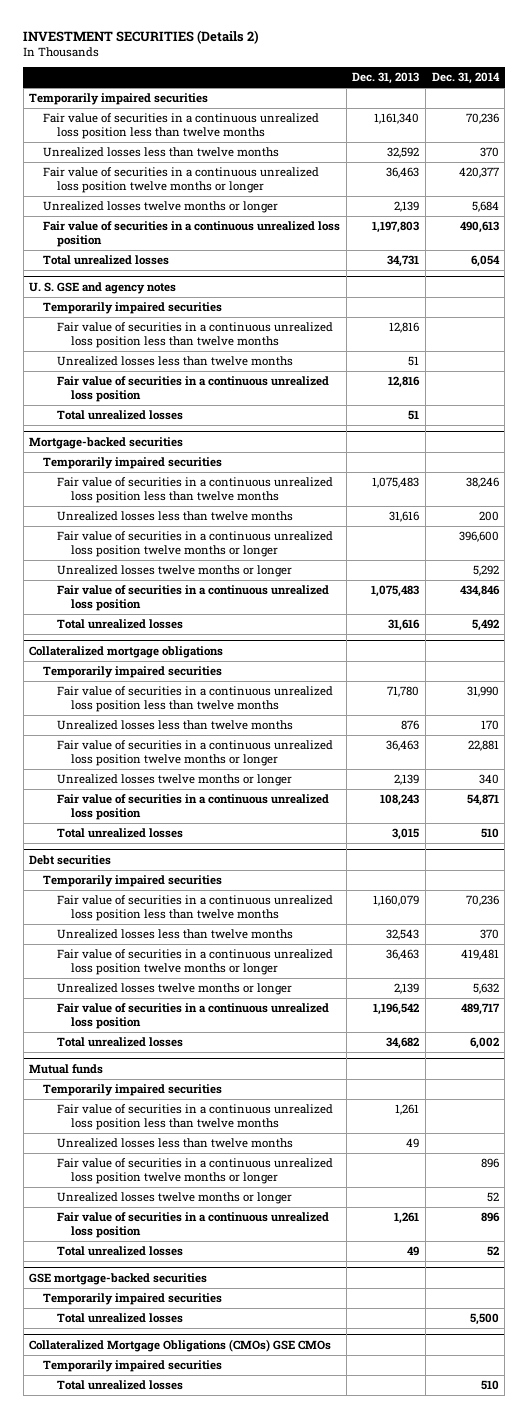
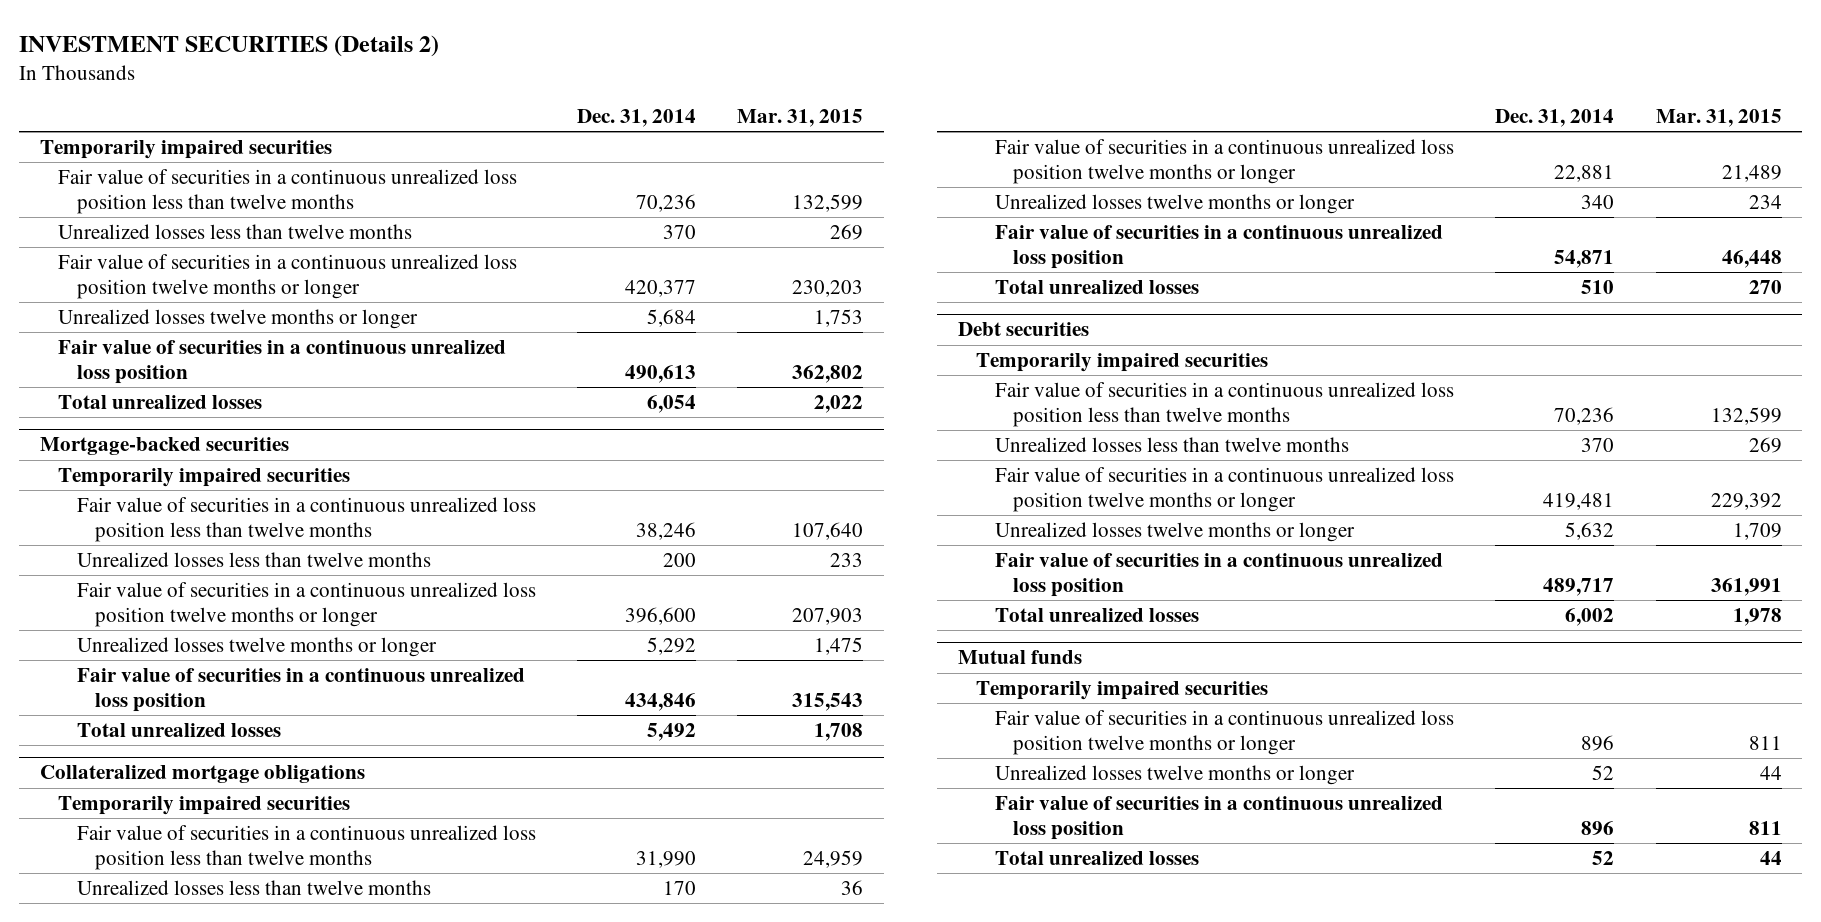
- | Dec. 31, 2013 | Dec. 31, 2014
+ | Dec. 31, 2014 | Mar. 31, 2015
- U. S. GSE and agency notes
- Temporarily impaired securities
- Fair value of securities in a continuous unrealized loss position less than twelve months | 12,816 |
- Unrealized losses less than twelve months | 51 |
- Fair value of securities in a continuous unrealized loss position | 12,816 |
- Total unrealized losses | 51 |
@ Mutual funds
- Fair value of securities in a continuous unrealized loss position less than twelve months | 1,261 |
- Unrealized losses less than twelve months | 49 |
- GSE mortgage-backed securities
- Temporarily impaired securities
- Total unrealized losses | | 5,500
- Collateralized Mortgage Obligations (CMOs) GSE CMOs
- Temporarily impaired securities
- Total unrealized losses | | 510

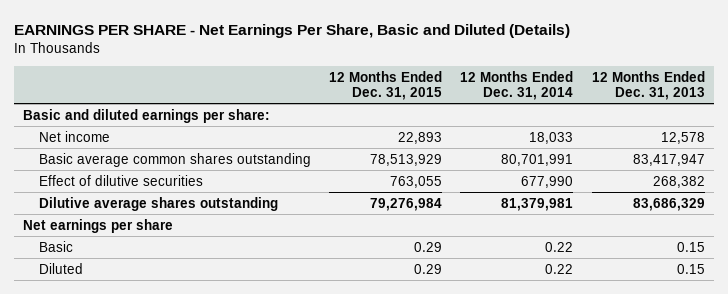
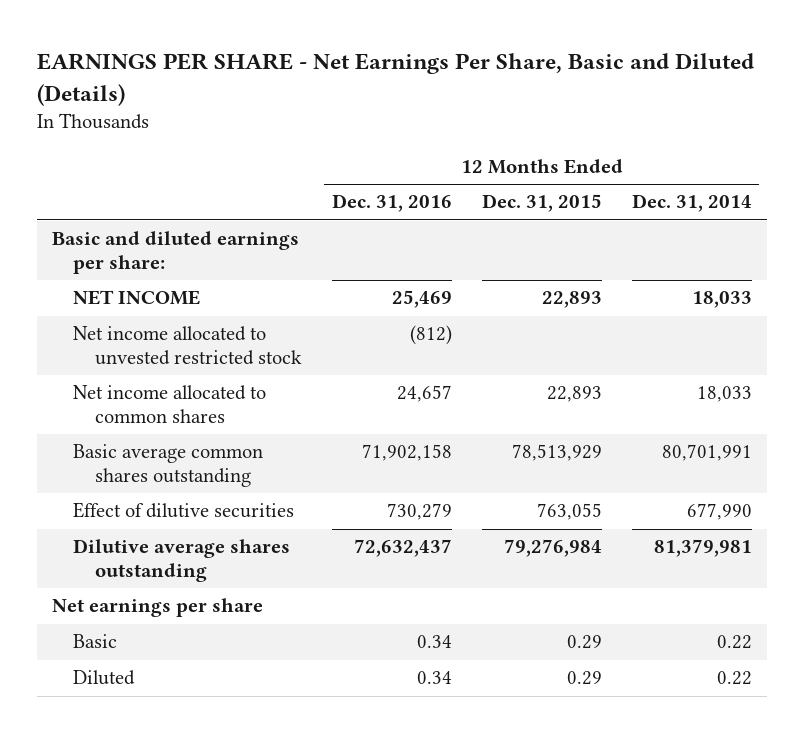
- | 12 Months Ended Dec. 31, 2015 | 12 Months Ended Dec. 31, 2014 | 12 Months Ended Dec. 31, 2013
+ | 12 Months Ended Dec. 31, 2016 | 12 Months Ended Dec. 31, 2015 | 12 Months Ended Dec. 31, 2014
- Net income | 22,893 | 18,033 | 12,578
+ NET INCOME | 25,469 | 22,893 | 18,033
+ Net income allocated to unvested restricted stock | (812) | |
+ Net income allocated to common shares | 24,657 | 22,893 | 18,033

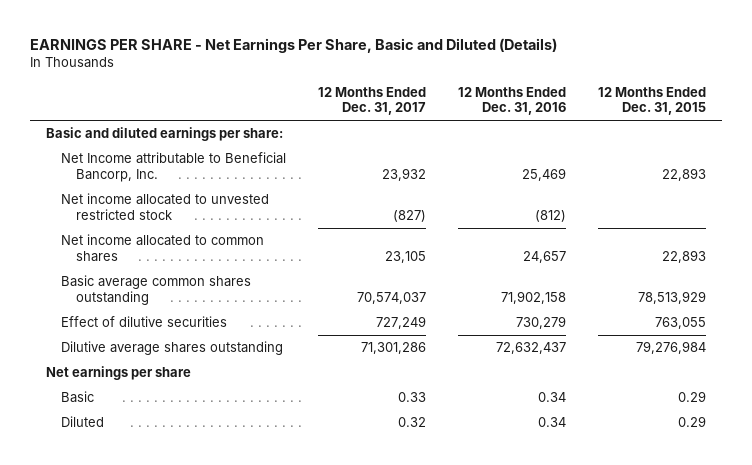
- | 12 Months Ended Dec. 31, 2016 | 12 Months Ended Dec. 31, 2015 | 12 Months Ended Dec. 31, 2014
+ | 12 Months Ended Dec. 31, 2017 | 12 Months Ended Dec. 31, 2016 | 12 Months Ended Dec. 31, 2015
- NET INCOME | 25,469 | 22,893 | 18,033
+ Net Income attributable to Beneficial Bancorp, Inc. | 23,932 | 25,469 | 22,893

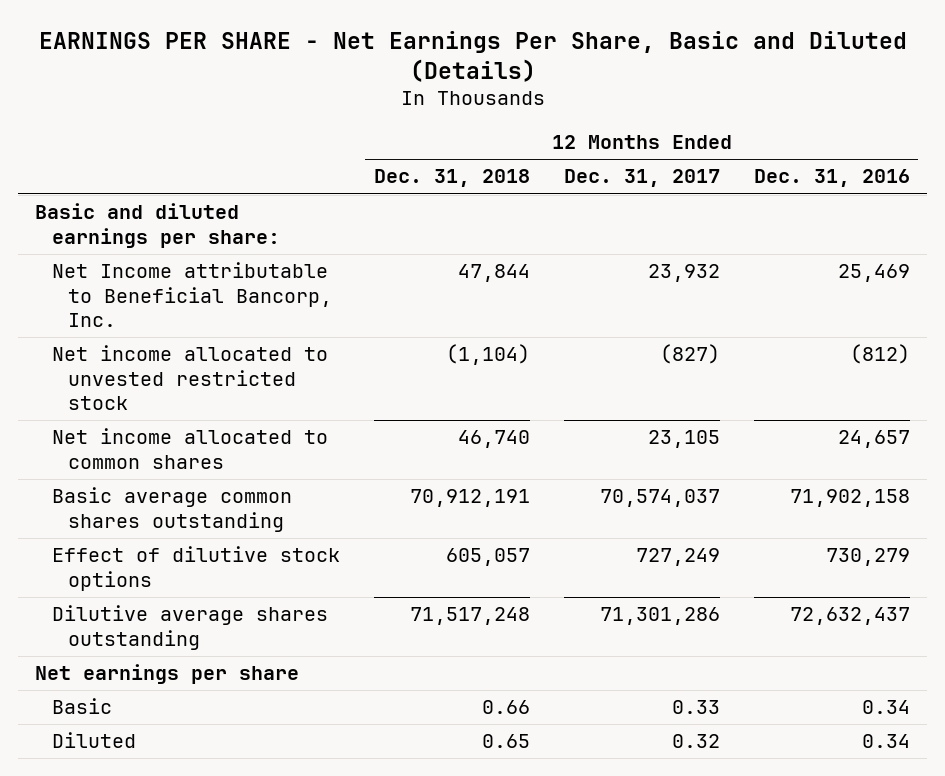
- | 12 Months Ended Dec. 31, 2017 | 12 Months Ended Dec. 31, 2016 | 12 Months Ended Dec. 31, 2015
+ | 12 Months Ended Dec. 31, 2018 | 12 Months Ended Dec. 31, 2017 | 12 Months Ended Dec. 31, 2016
- Effect of dilutive securities | 727,249 | 730,279 | 763,055
+ Effect of dilutive stock options | 605,057 | 727,249 | 730,279

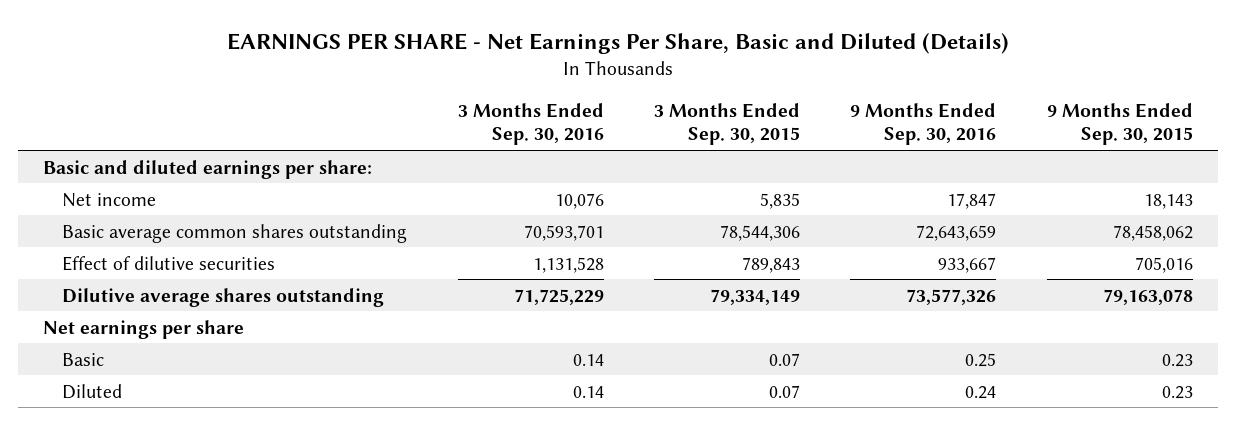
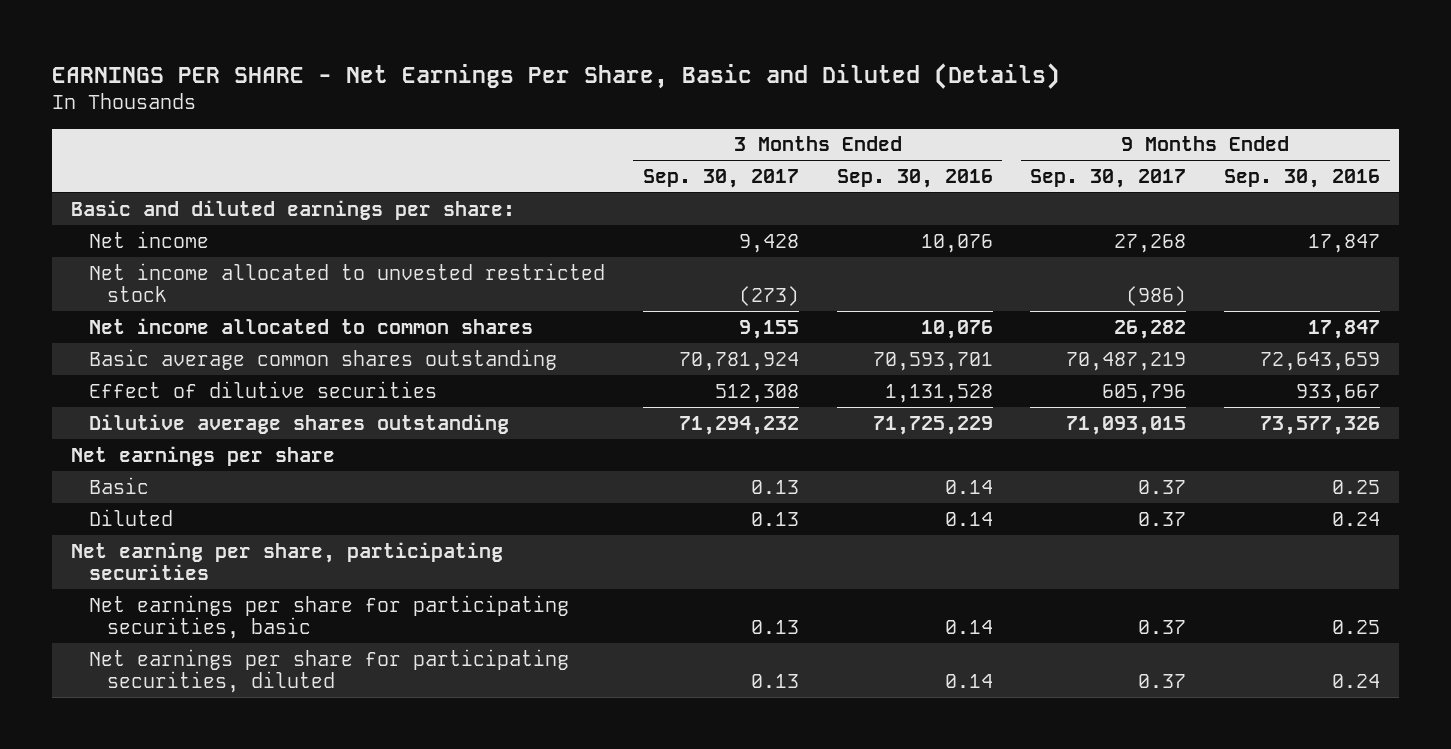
- | 3 Months Ended Sep. 30, 2016 | 3 Months Ended Sep. 30, 2015 | 9 Months Ended Sep. 30, 2016 | 9 Months Ended Sep. 30, 2015
+ | 3 Months Ended Sep. 30, 2017 | 3 Months Ended Sep. 30, 2016 | 9 Months Ended Sep. 30, 2017 | 9 Months Ended Sep. 30, 2016
+ Net income allocated to unvested restricted stock | (273) | | (986) |
+ Net income allocated to common shares | 9,155 | 10,076 | 26,282 | 17,847
+ Net earning per share, participating securities
+ Net earnings per share for participating securities, basic | 0.13 | 0.14 | 0.37 | 0.25
+ Net earnings per share for participating securities, diluted | 0.13 | 0.14 | 0.37 | 0.24

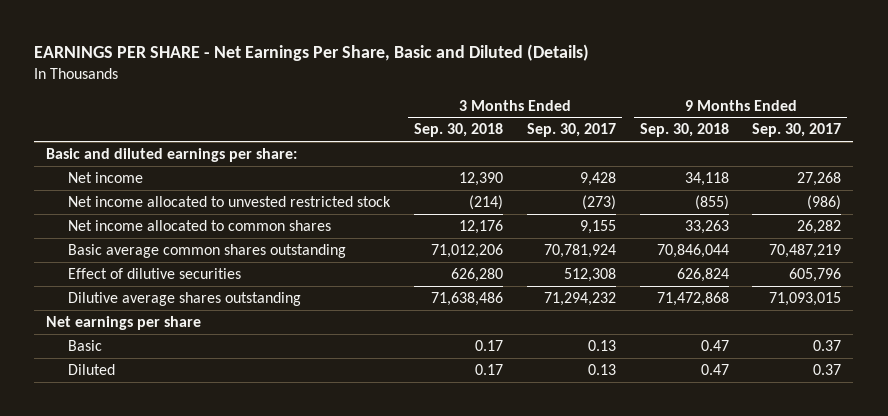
- | 3 Months Ended Sep. 30, 2017 | 3 Months Ended Sep. 30, 2016 | 9 Months Ended Sep. 30, 2017 | 9 Months Ended Sep. 30, 2016
+ | 3 Months Ended Sep. 30, 2018 | 3 Months Ended Sep. 30, 2017 | 9 Months Ended Sep. 30, 2018 | 9 Months Ended Sep. 30, 2017
- Net earning per share, participating securities
- Net earnings per share for participating securities, basic | 0.13 | 0.14 | 0.37 | 0.25
- Net earnings per share for participating securities, diluted | 0.13 | 0.14 | 0.37 | 0.24

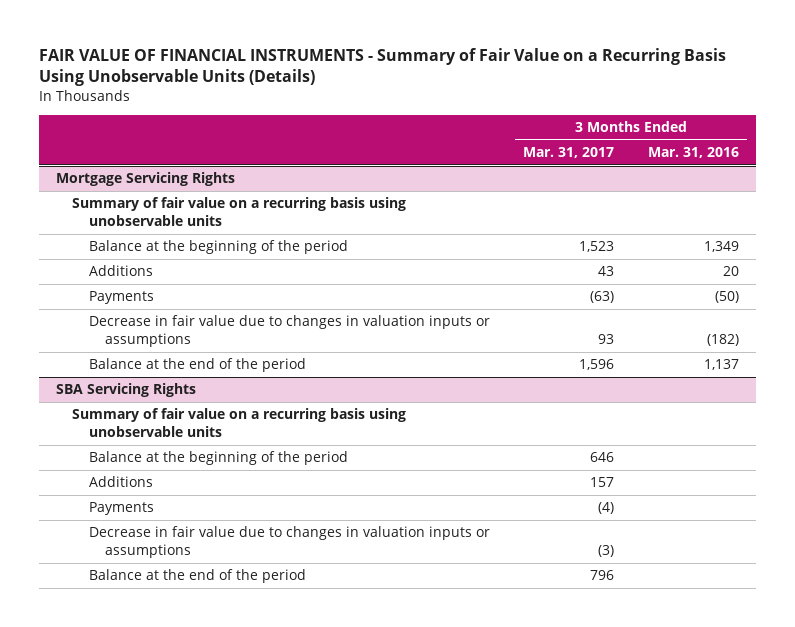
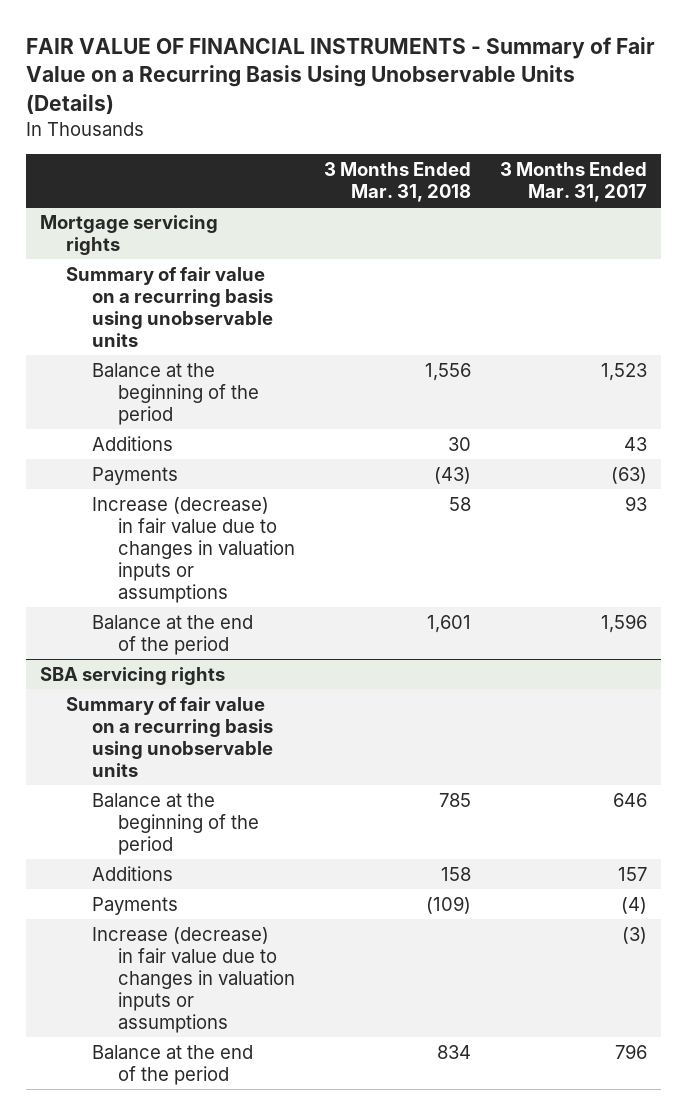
- | 3 Months Ended Mar. 31, 2017 | 3 Months Ended Mar. 31, 2016
+ | 3 Months Ended Mar. 31, 2018 | 3 Months Ended Mar. 31, 2017
- Mortgage Servicing Rights
+ Mortgage servicing rights
- Decrease in fair value due to changes in valuation inputs or assumptions | 93 | (182)
+ Increase (decrease) in fair value due to changes in valuation inputs or assumptions | 58 | 93
- SBA Servicing Rights
+ SBA servicing rights
- Decrease in fair value due to changes in valuation inputs or assumptions | (3) |
+ Increase (decrease) in fair value due to changes in valuation inputs or assumptions | | (3)

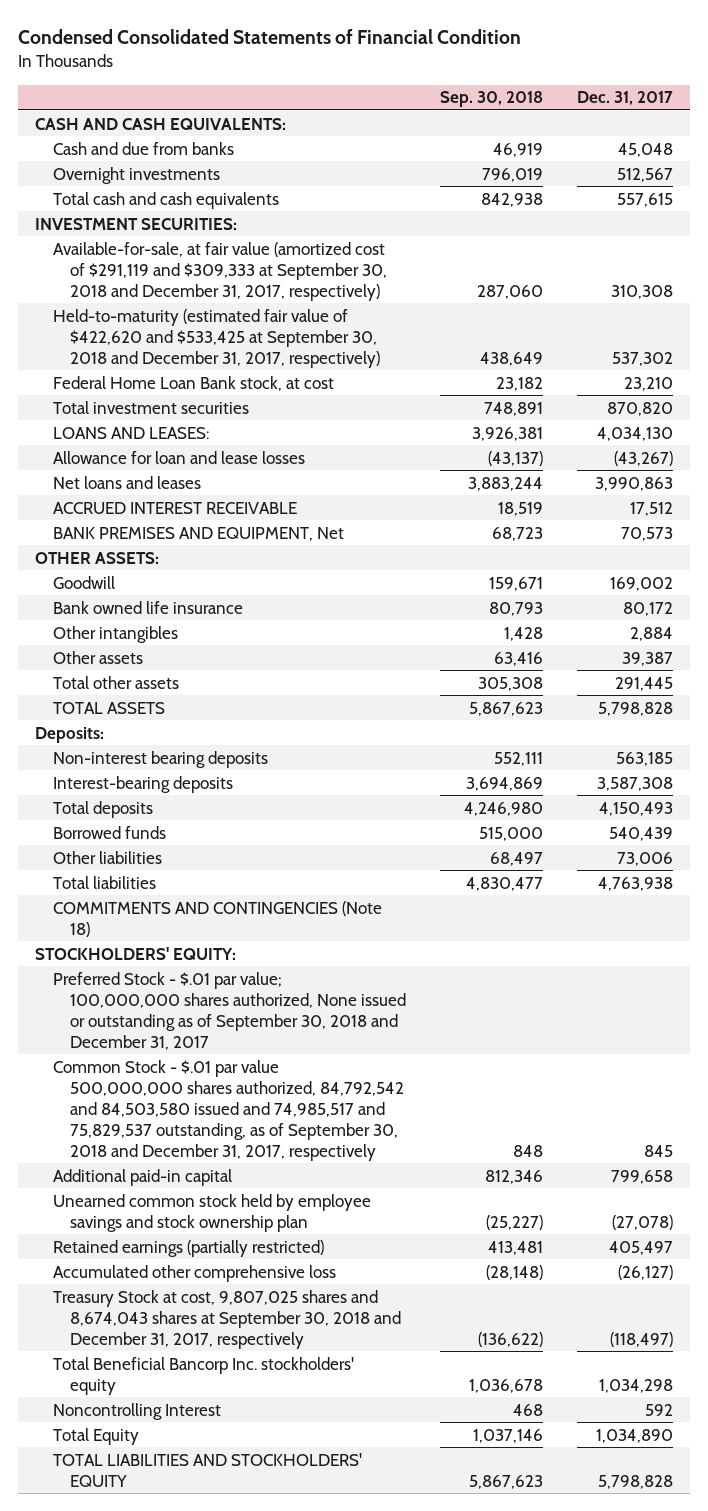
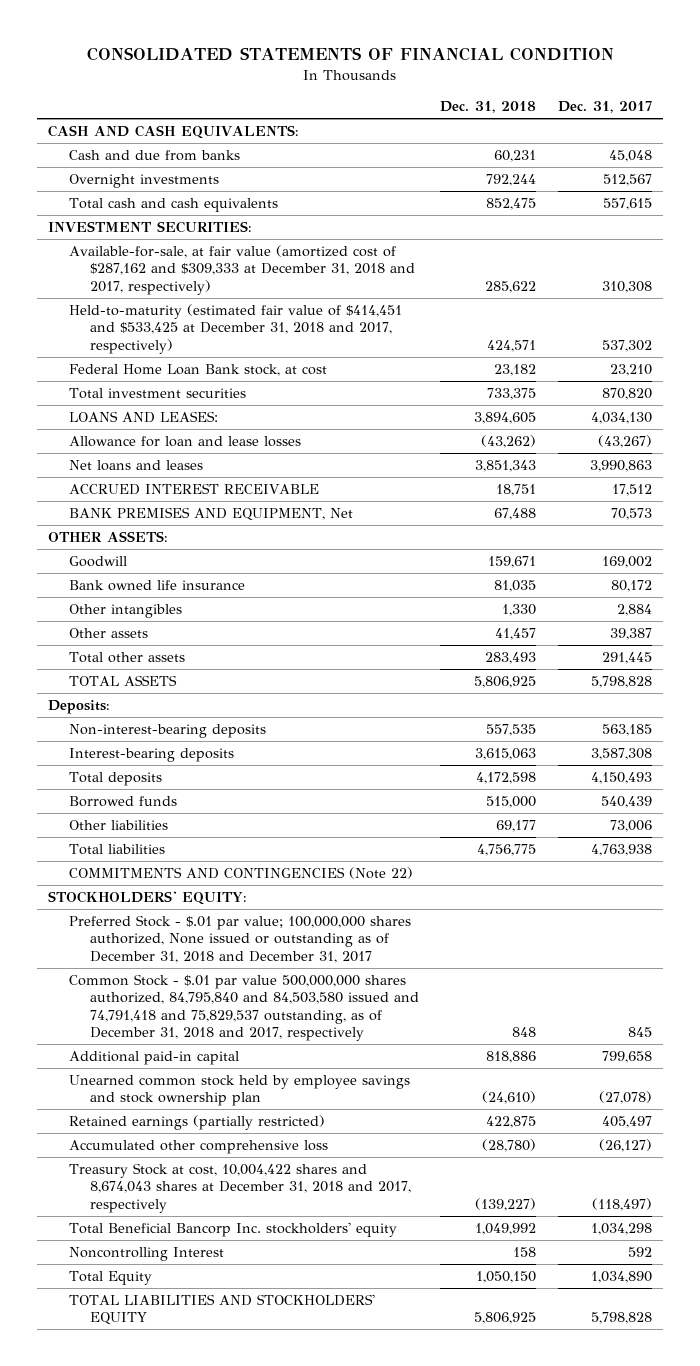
- Condensed Consolidated Statements of Financial Condition
+ CONSOLIDATED STATEMENTS OF FINANCIAL CONDITION
- | Sep. 30, 2018 | Dec. 31, 2017
+ | Dec. 31, 2018 | Dec. 31, 2017
- Available-for-sale, at fair value (amortized cost of $291,119 and $309,333 at September 30, 2018 and December 31, 2017, respectively) | 287,060 | 310,308
- Held-to-maturity (estimated fair value of $422,620 and $533,425 at September 30, 2018 and December 31, 2017, respectively) | 438,649 | 537,302
+ Available-for-sale, at fair value (amortized cost of $287,162 and $309,333 at December 31, 2018 and 2017, respectively) | 285,622 | 310,308
+ Held-to-maturity (estimated fair value of $414,451 and $533,425 at December 31, 2018 and 2017, respectively) | 424,571 | 537,302
- Non-interest bearing deposits | 552,111 | 563,185
+ Non-interest-bearing deposits | 557,535 | 563,185
- COMMITMENTS AND CONTINGENCIES (Note 18)
+ COMMITMENTS AND CONTINGENCIES (Note 22)
- Preferred Stock - $.01 par value; 100,000,000 shares authorized, None issued or outstanding as of September 30, 2018 and December 31, 2017
- Common Stock - $.01 par value 500,000,000 shares authorized, 84,792,542 and 84,503,580 issued and 74,985,517 and 75,829,537 outstanding, as of September 30, 2018 and December 31, 2017, respectively | 848 | 845
+ Preferred Stock - $.01 par value; 100,000,000 shares authorized, None issued or outstanding as of December 31, 2018 and December 31, 2017
+ Common Stock - $.01 par value 500,000,000 shares authorized, 84,795,840 and 84,503,580 issued and 74,791,418 and 75,829,537 outstanding, as of December 31, 2018 and 2017, respectively | 848 | 845
- Treasury Stock at cost, 9,807,025 shares and 8,674,043 shares at September 30, 2018 and December 31, 2017, respectively | (136,622) | (118,497)
+ Treasury Stock at cost, 10,004,422 shares and 8,674,043 shares at December 31, 2018 and 2017, respectively | (139,227) | (118,497)

